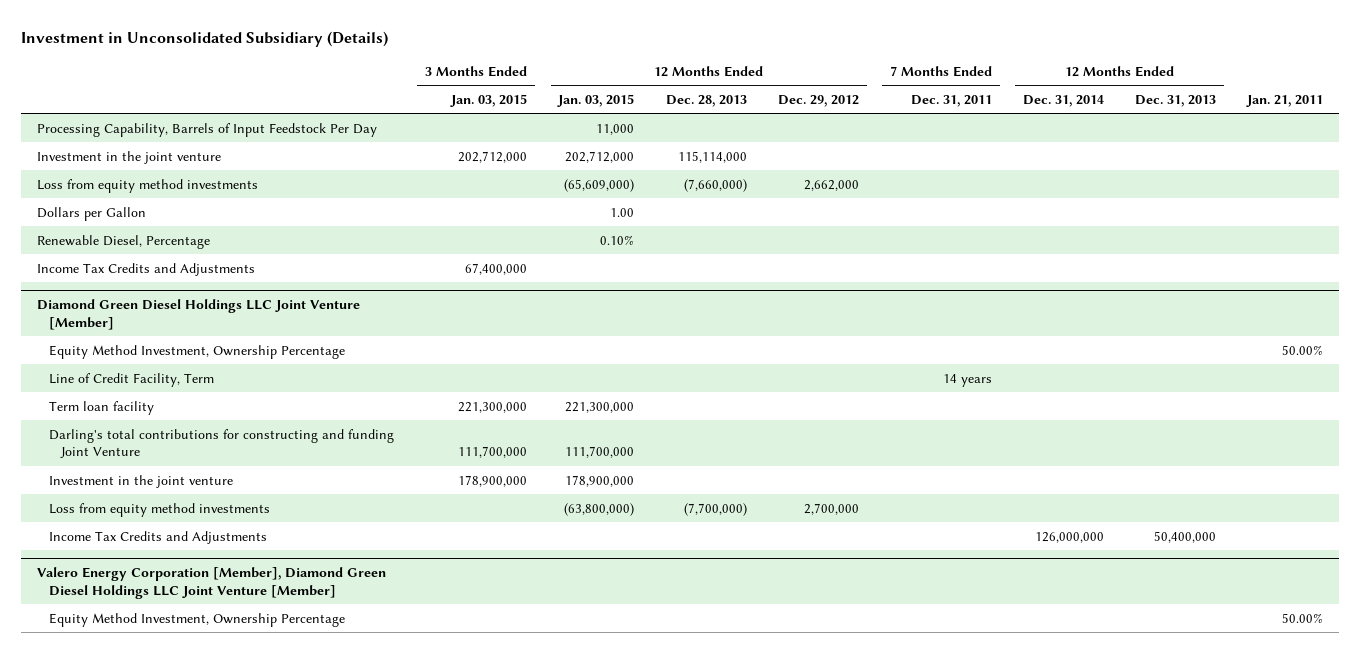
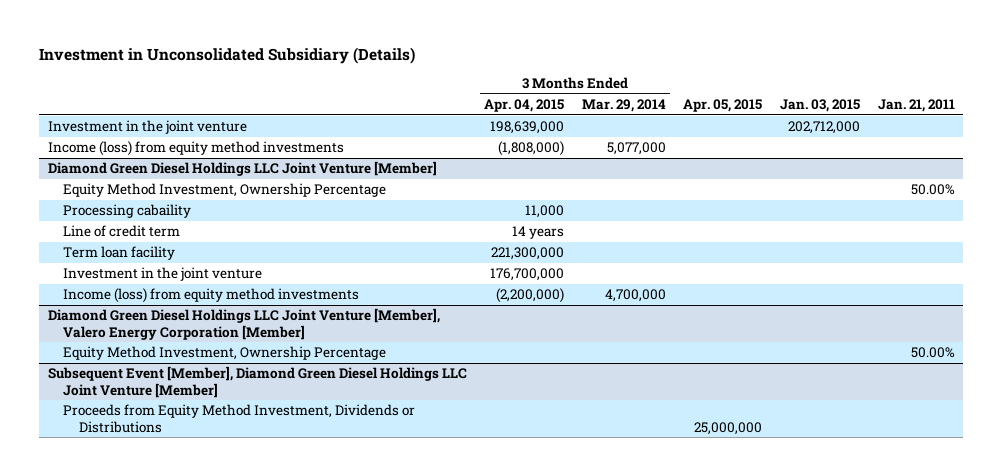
- | 3 Months Ended Jan. 03, 2015 | 12 Months Ended Jan. 03, 2015 | 12 Months Ended Dec. 28, 2013 | 12 Months Ended Dec. 29, 2012 | 7 Months Ended Dec. 31, 2011 | 12 Months Ended Dec. 31, 2014 | 12 Months Ended Dec. 31, 2013 | Jan. 21, 2011
+ | 3 Months Ended Apr. 04, 2015 | 3 Months Ended Mar. 29, 2014 | Apr. 05, 2015 | Jan. 03, 2015 | Jan. 21, 2011
- Processing Capability, Barrels of Input Feedstock Per Day | | 11,000 | | | | | |
- Loss from equity method investments | | (65,609,000) | (7,660,000) | 2,662,000 | | | |
- Dollars per Gallon | | 1.00 | | | | | |
- Renewable Diesel, Percentage | | 0.10% | | | | | |
- Income Tax Credits and Adjustments | 67,400,000 | | | | | | |
+ Income (loss) from equity method investments | (1,808,000) | 5,077,000 | | |
@ Diamond Green Diesel Holdings LLC Joint Venture [Member]
- Line of Credit Facility, Term | | | | | 14 years | | |
+ Processing cabaility | 11,000 | | | |
+ Line of credit term | 14 years | | | |
- Darling's total contributions for constructing and funding Joint Venture | 111,700,000 | 111,700,000 | | | | | |
- Loss from equity method investments | | (63,800,000) | (7,700,000) | 2,700,000 | | | |
- Income Tax Credits and Adjustments | | | | | | 126,000,000 | 50,400,000 |
- Valero Energy Corporation [Member], Diamond Green Diesel Holdings LLC Joint Venture [Member]
@ Diamond Green Diesel Holdings LLC Joint Venture [Member]
+ Income (loss) from equity method investments | (2,200,000) | 4,700,000 | | |
+ Diamond Green Diesel Holdings LLC Joint Venture [Member], Valero Energy Corporation [Member]
+ Subsequent Event [Member], Diamond Green Diesel Holdings LLC Joint Venture [Member]
+ Proceeds from Equity Method Investment, Dividends or Distributions | | | 25,000,000 | |

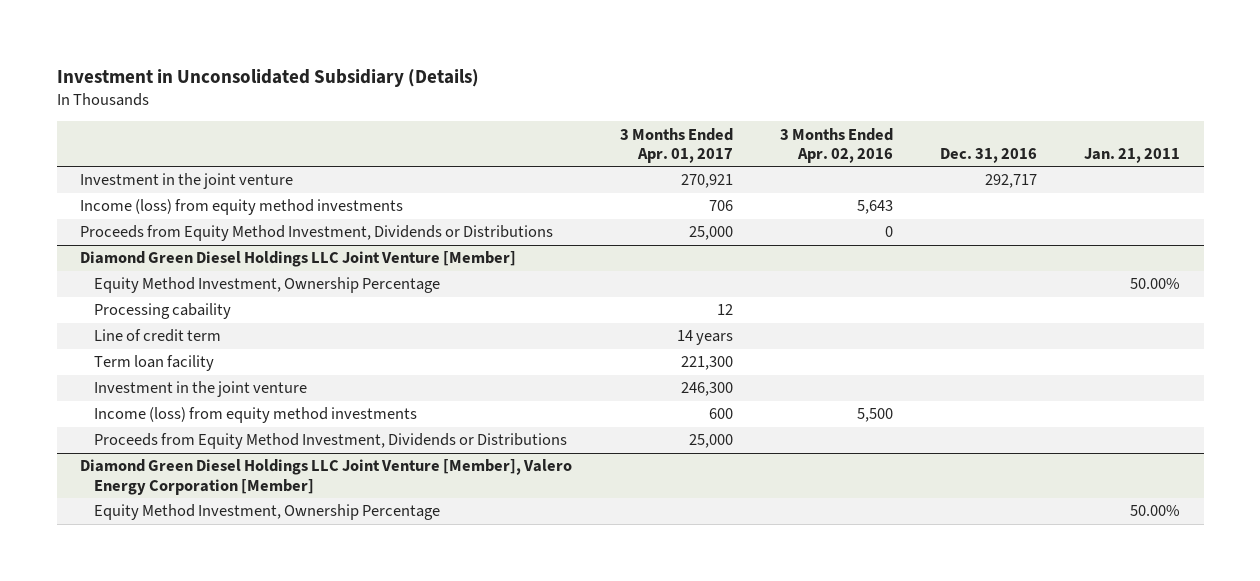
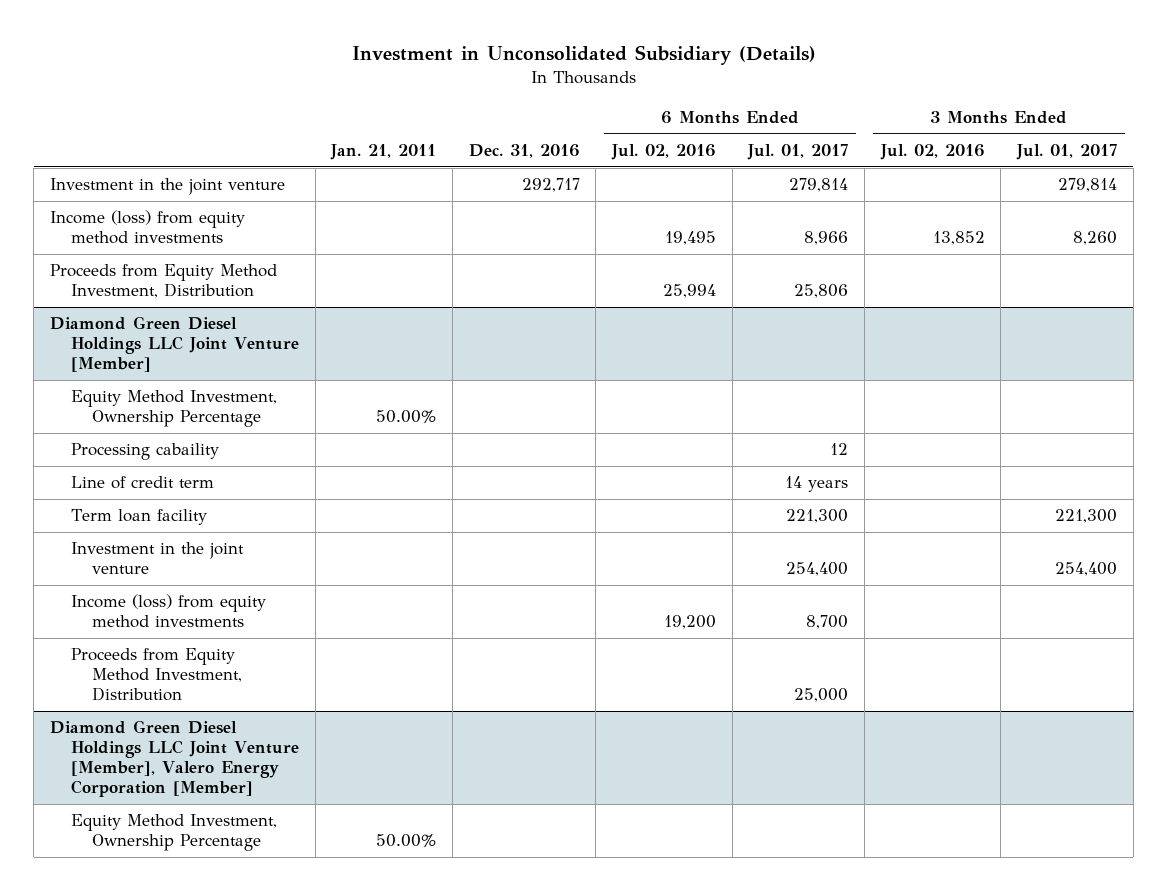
- | 3 Months Ended Apr. 01, 2017 | 3 Months Ended Apr. 02, 2016 | Dec. 31, 2016 | Jan. 21, 2011
+ | Jan. 21, 2011 | Dec. 31, 2016 | 6 Months Ended Jul. 02, 2016 | 6 Months Ended Jul. 01, 2017 | 3 Months Ended Jul. 02, 2016 | 3 Months Ended Jul. 01, 2017
- Proceeds from Equity Method Investment, Dividends or Distributions | 25,000 | 0 | |
+ Proceeds from Equity Method Investment, Distribution | | | 25,994 | 25,806 | |
@ Diamond Green Diesel Holdings LLC Joint Venture [Member]
- Proceeds from Equity Method Investment, Dividends or Distributions | 25,000 | | |
+ Proceeds from Equity Method Investment, Distribution | | | | 25,000 | |

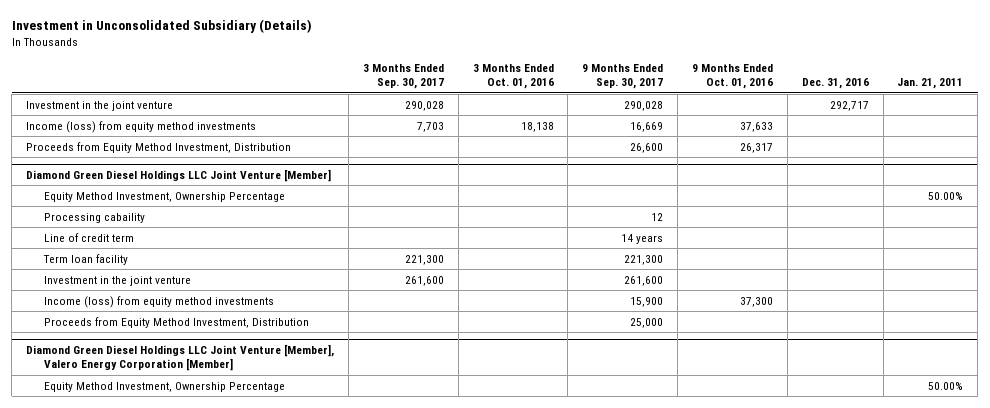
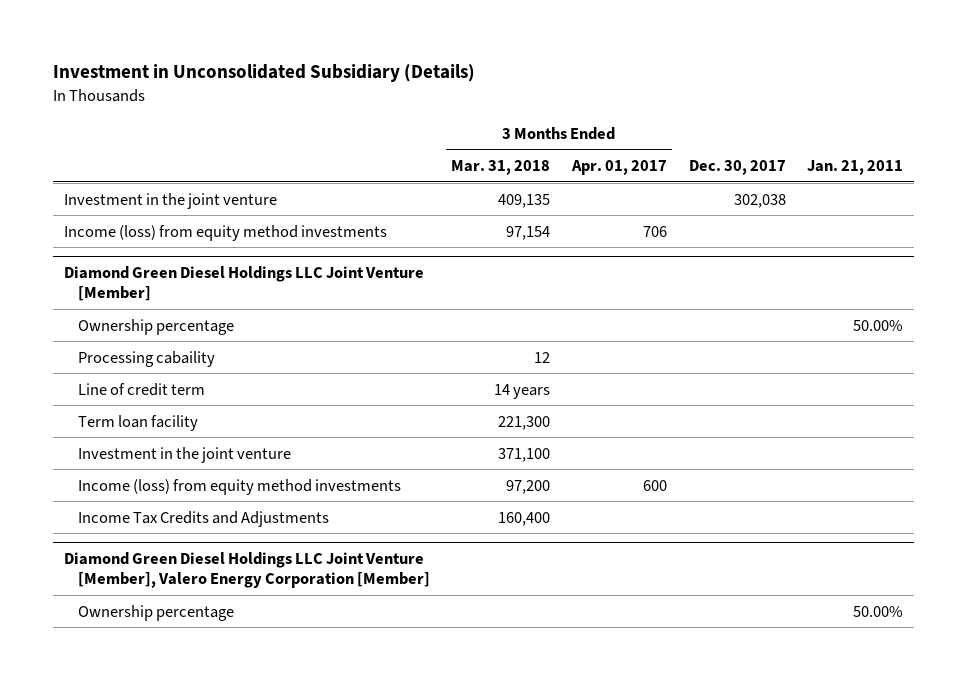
- | 3 Months Ended Sep. 30, 2017 | 3 Months Ended Oct. 01, 2016 | 9 Months Ended Sep. 30, 2017 | 9 Months Ended Oct. 01, 2016 | Dec. 31, 2016 | Jan. 21, 2011
+ | 3 Months Ended Mar. 31, 2018 | 3 Months Ended Apr. 01, 2017 | Dec. 30, 2017 | Jan. 21, 2011
- Proceeds from Equity Method Investment, Distribution | | | 26,600 | 26,317 | |
@ Diamond Green Diesel Holdings LLC Joint Venture [Member]
- Equity Method Investment, Ownership Percentage | | | | | | 50.00%
+ Ownership percentage | | | | 50.00%
- Proceeds from Equity Method Investment, Distribution | | | 25,000 | | |
+ Income Tax Credits and Adjustments | 160,400 | | |
@ Diamond Green Diesel Holdings LLC Joint Venture [Member], Valero Energy Corporation [Member]
- Equity Method Investment, Ownership Percentage | | | | | | 50.00%
+ Ownership percentage | | | | 50.00%

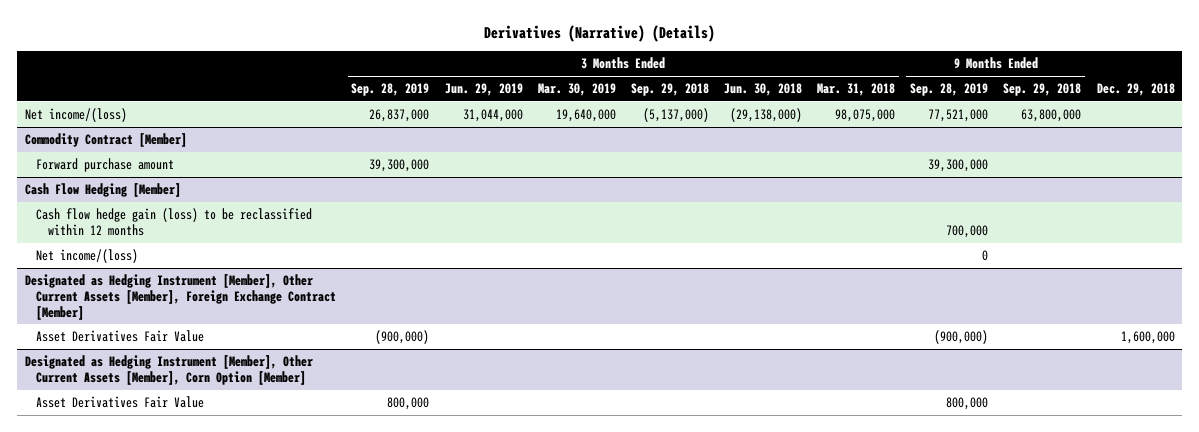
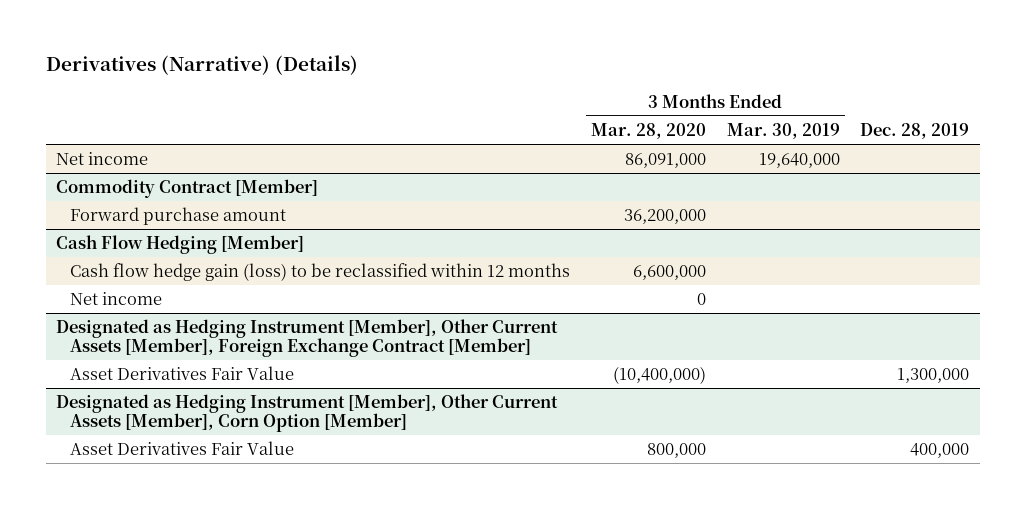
- | 3 Months Ended Sep. 28, 2019 | 3 Months Ended Jun. 29, 2019 | 3 Months Ended Mar. 30, 2019 | 3 Months Ended Sep. 29, 2018 | 3 Months Ended Jun. 30, 2018 | 3 Months Ended Mar. 31, 2018 | 9 Months Ended Sep. 28, 2019 | 9 Months Ended Sep. 29, 2018 | Dec. 29, 2018
+ | 3 Months Ended Mar. 28, 2020 | 3 Months Ended Mar. 30, 2019 | Dec. 28, 2019
- Net income/(loss) | 26,837,000 | 31,044,000 | 19,640,000 | (5,137,000) | (29,138,000) | 98,075,000 | 77,521,000 | 63,800,000 |
+ Net income | 86,091,000 | 19,640,000 |
@ Cash Flow Hedging [Member]
- Net income/(loss) | | | | | | | 0 | |
+ Net income | 0 | |

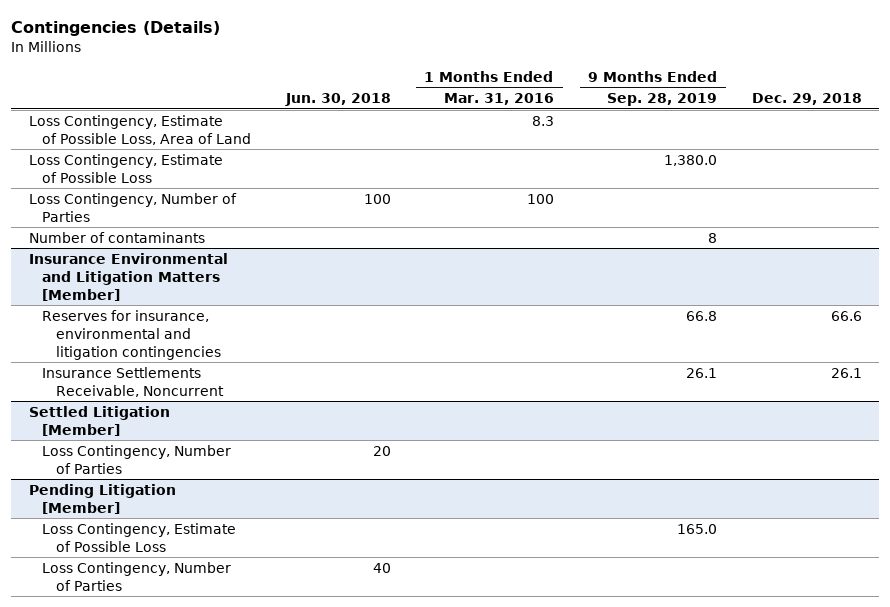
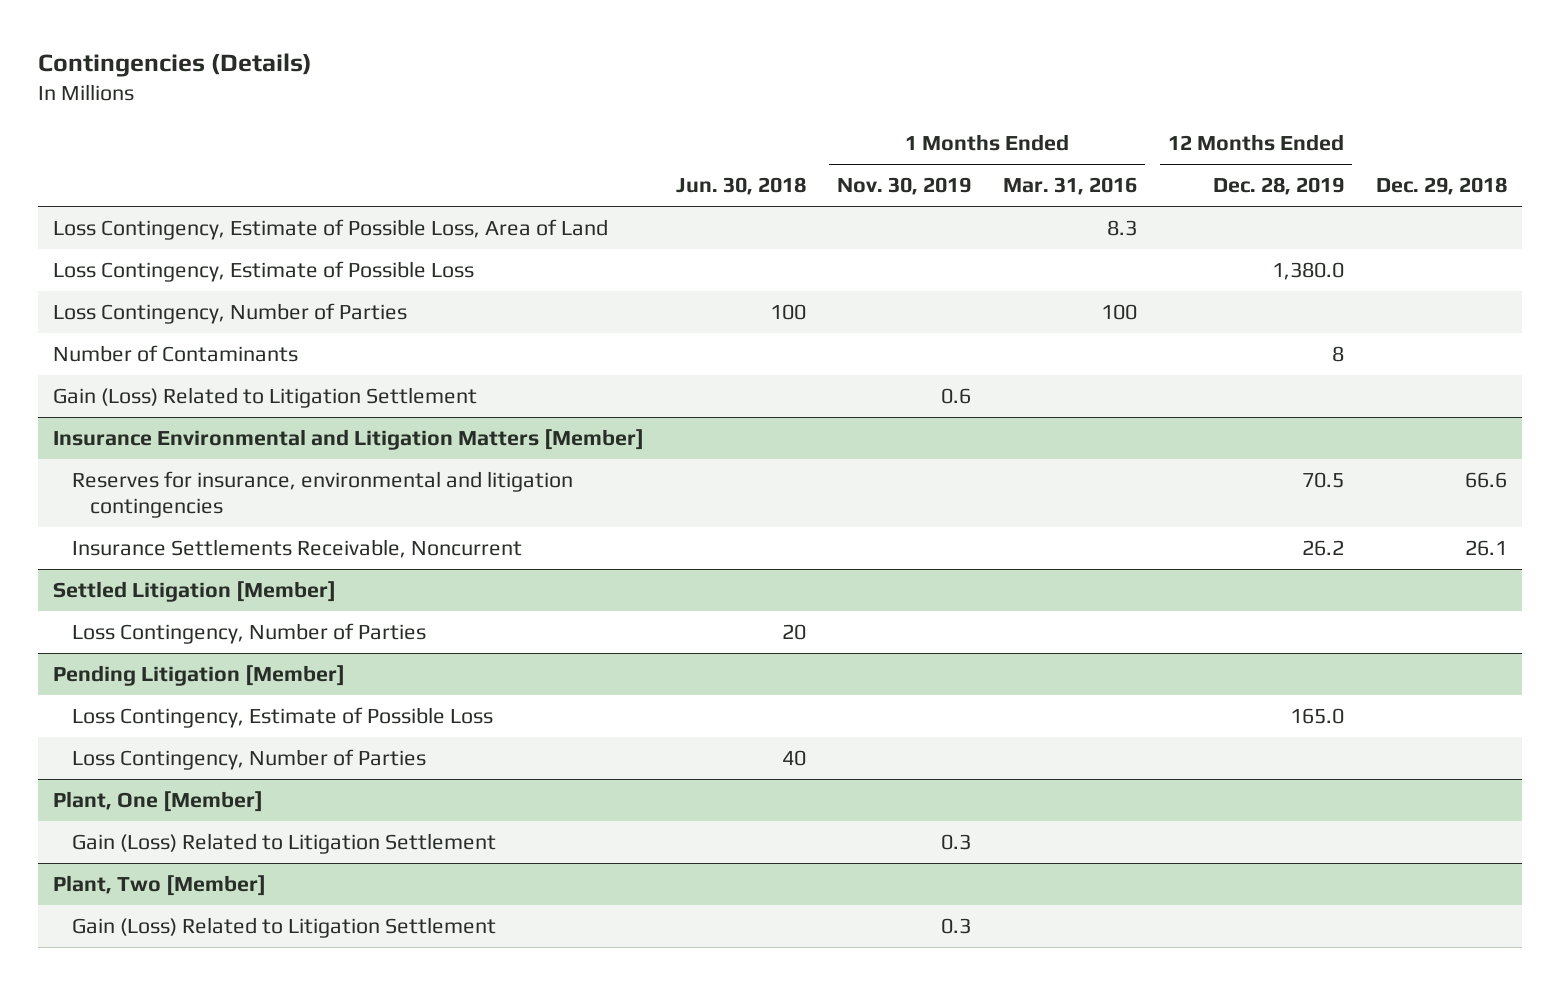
- | Jun. 30, 2018 | 1 Months Ended Mar. 31, 2016 | 9 Months Ended Sep. 28, 2019 | Dec. 29, 2018
+ | Jun. 30, 2018 | 1 Months Ended Nov. 30, 2019 | 1 Months Ended Mar. 31, 2016 | 12 Months Ended Dec. 28, 2019 | Dec. 29, 2018
- Number of contaminants | | | 8 |
+ Number of Contaminants | | | | 8 |
+ Gain (Loss) Related to Litigation Settlement | | 0.6 | | |
+ Plant, One [Member]
+ Gain (Loss) Related to Litigation Settlement | | 0.3 | | |
+ Plant, Two [Member]
+ Gain (Loss) Related to Litigation Settlement | | 0.3 | | |

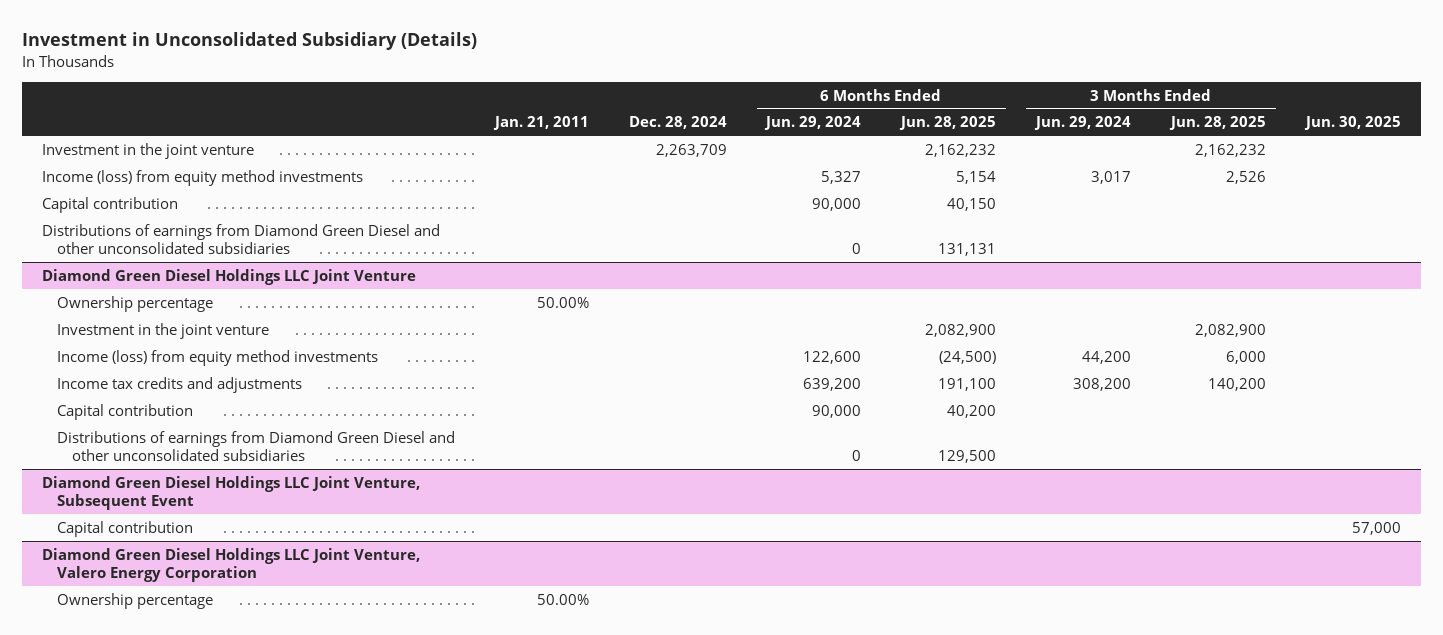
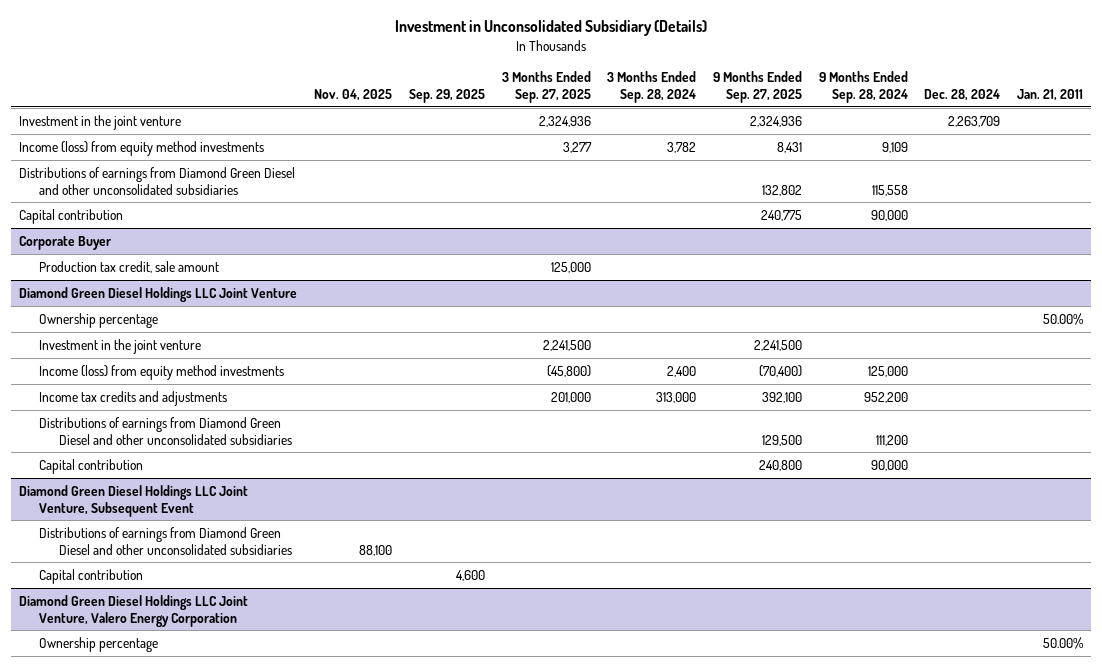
- | Jan. 21, 2011 | Dec. 28, 2024 | 6 Months Ended Jun. 29, 2024 | 6 Months Ended Jun. 28, 2025 | 3 Months Ended Jun. 29, 2024 | 3 Months Ended Jun. 28, 2025 | Jun. 30, 2025
+ | Nov. 04, 2025 | Sep. 29, 2025 | 3 Months Ended Sep. 27, 2025 | 3 Months Ended Sep. 28, 2024 | 9 Months Ended Sep. 27, 2025 | 9 Months Ended Sep. 28, 2024 | Dec. 28, 2024 | Jan. 21, 2011
moved down: Capital contribution | | | | | 240,775 | 90,000 | |
+ Corporate Buyer
+ Production tax credit, sale amount | | | 125,000 | | | | |
@ Diamond Green Diesel Holdings LLC Joint Venture
moved down: Capital contribution | | | | | 240,800 | 90,000 | |
@ Diamond Green Diesel Holdings LLC Joint Venture, Subsequent Event
+ Distributions of earnings from Diamond Green Diesel and other unconsolidated subsidiaries | 88,100 | | | | | | |

